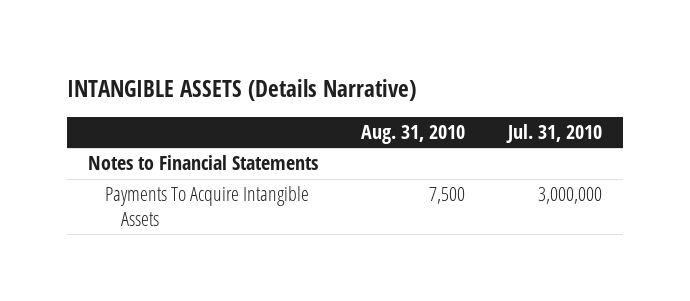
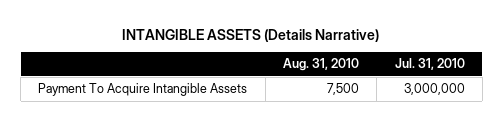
- Notes to Financial Statements
- Payments To Acquire Intangible Assets | 7,500 | 3,000,000
+ Payment To Acquire Intangible Assets | 7,500 | 3,000,000

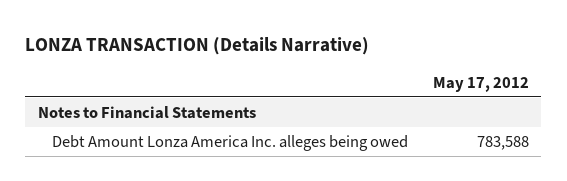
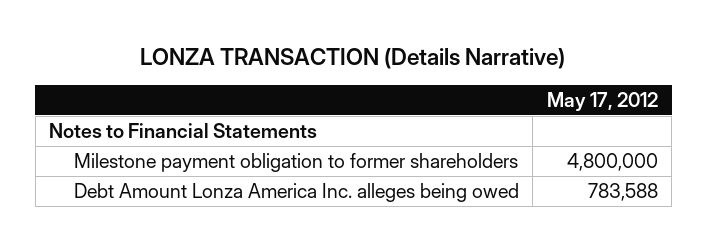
+ Milestone payment obligation to former shareholders | 4,800,000

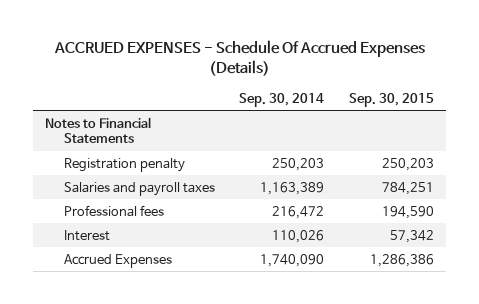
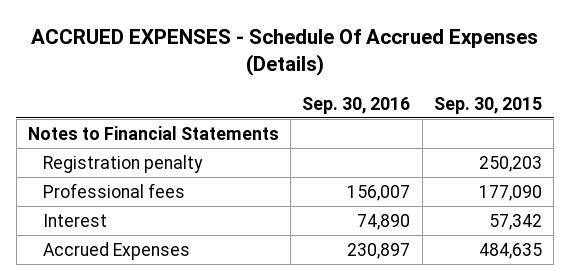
- | Sep. 30, 2014 | Sep. 30, 2015
+ | Sep. 30, 2016 | Sep. 30, 2015
- Salaries and payroll taxes | 1,163,389 | 784,251
- Professional fees | 216,472 | 194,590
+ Professional fees | 156,007 | 177,090
- Accrued Expenses | 1,740,090 | 1,286,386
+ Accrued Expenses | 230,897 | 484,635

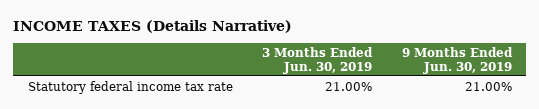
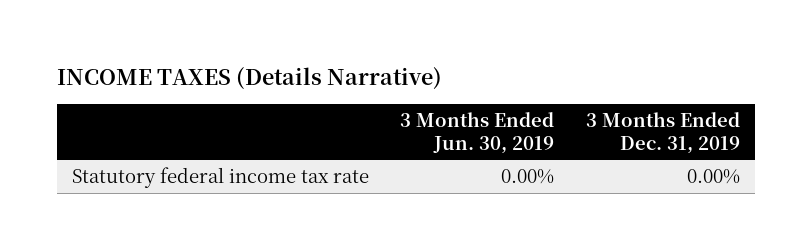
- | 3 Months Ended Jun. 30, 2019 | 9 Months Ended Jun. 30, 2019
+ | 3 Months Ended Jun. 30, 2019 | 3 Months Ended Dec. 31, 2019
- Statutory federal income tax rate | 21.00% | 21.00%
+ Statutory federal income tax rate | 0.00% | 0.00%

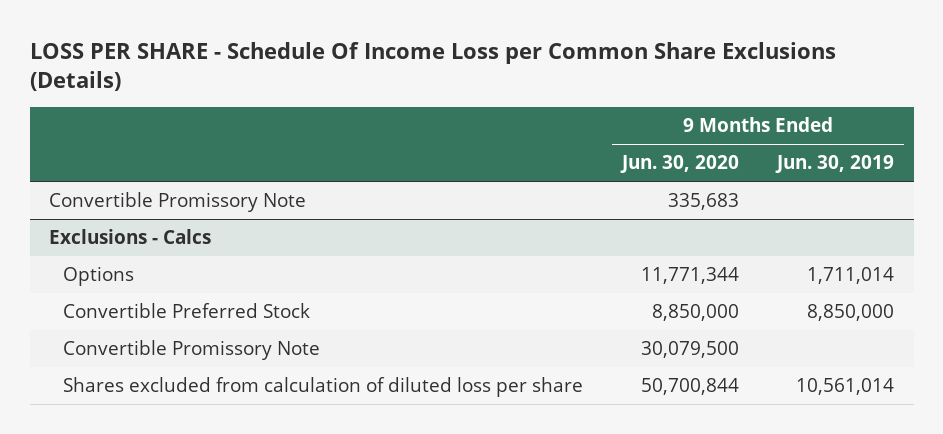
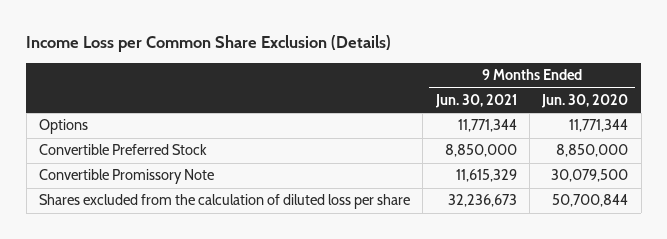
- LOSS PER SHARE - Schedule Of Income Loss per Common Share Exclusions (Details)
+ Income Loss per Common Share Exclusion (Details)
- | 9 Months Ended Jun. 30, 2020 | 9 Months Ended Jun. 30, 2019
+ | 9 Months Ended Jun. 30, 2021 | 9 Months Ended Jun. 30, 2020
- Convertible Promissory Note | 335,683 |
- Exclusions - Calcs
- Shares excluded from calculation of diluted loss per share | 50,700,844 | 10,561,014
+ Shares excluded from the calculation of diluted loss per share | 32,236,673 | 50,700,844

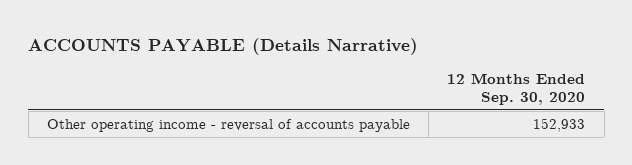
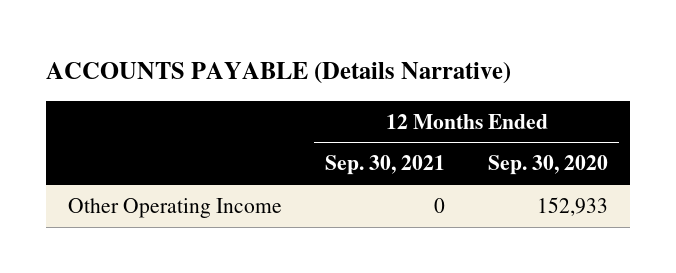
- | 12 Months Ended Sep. 30, 2020
+ | 12 Months Ended Sep. 30, 2021 | 12 Months Ended Sep. 30, 2020
- Other operating income - reversal of accounts payable | 152,933
+ Other Operating Income | 0 | 152,933

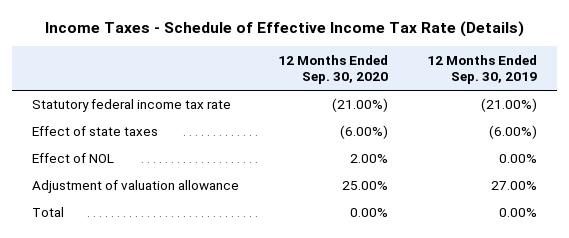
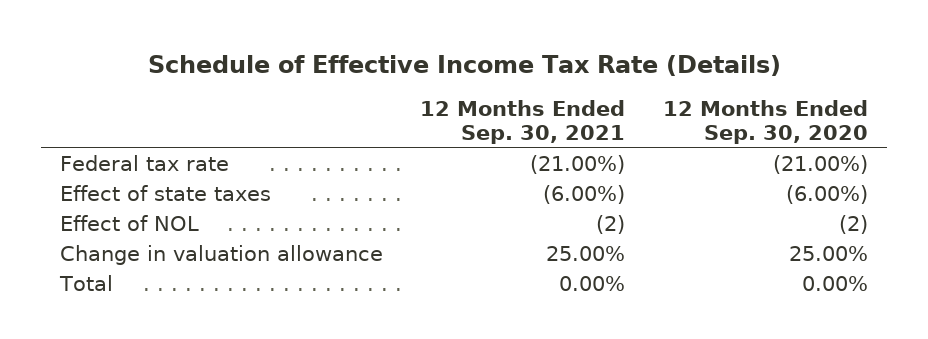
- Income Taxes - Schedule of Effective Income Tax Rate (Details)
+ Schedule of Effective Income Tax Rate (Details)
- | 12 Months Ended Sep. 30, 2020 | 12 Months Ended Sep. 30, 2019
+ | 12 Months Ended Sep. 30, 2021 | 12 Months Ended Sep. 30, 2020
- Statutory federal income tax rate | (21.00%) | (21.00%)
+ Federal tax rate | (21.00%) | (21.00%)
- Effect of NOL | 2.00% | 0.00%
- Adjustment of valuation allowance | 25.00% | 27.00%
+ Effect of NOL | (2) | (2)
+ Change in valuation allowance | 25.00% | 25.00%

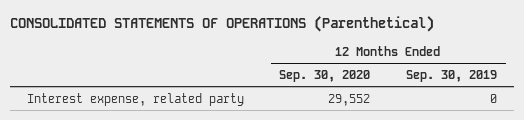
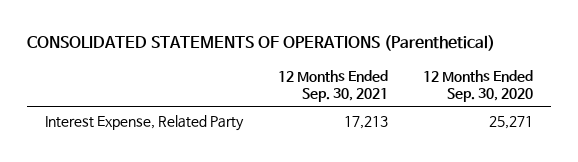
- | 12 Months Ended Sep. 30, 2020 | 12 Months Ended Sep. 30, 2019
+ | 12 Months Ended Sep. 30, 2021 | 12 Months Ended Sep. 30, 2020
- Interest expense, related party | 29,552 | 0
+ Interest Expense, Related Party | 17,213 | 25,271

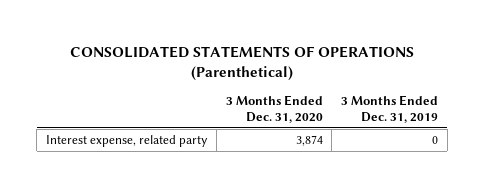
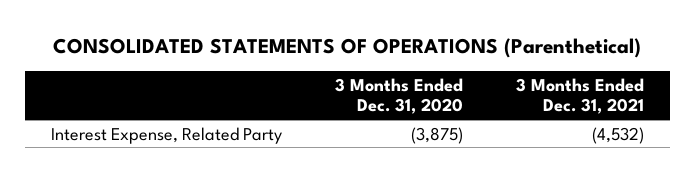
- | 3 Months Ended Dec. 31, 2020 | 3 Months Ended Dec. 31, 2019
+ | 3 Months Ended Dec. 31, 2020 | 3 Months Ended Dec. 31, 2021
- Interest expense, related party | 3,874 | 0
+ Interest Expense, Related Party | (3,875) | (4,532)

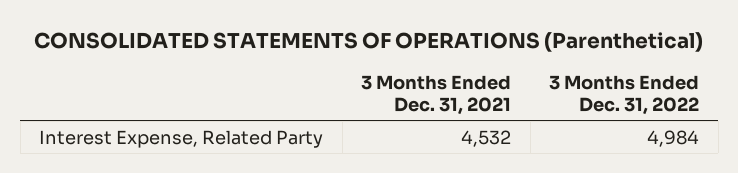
- | 3 Months Ended Dec. 31, 2020 | 3 Months Ended Dec. 31, 2021
+ | 3 Months Ended Dec. 31, 2021 | 3 Months Ended Dec. 31, 2022
- Interest Expense, Related Party | (3,875) | (4,532)
+ Interest Expense, Related Party | 4,532 | 4,984

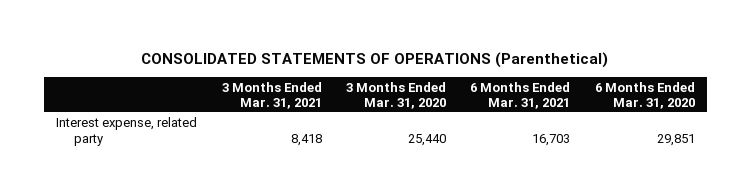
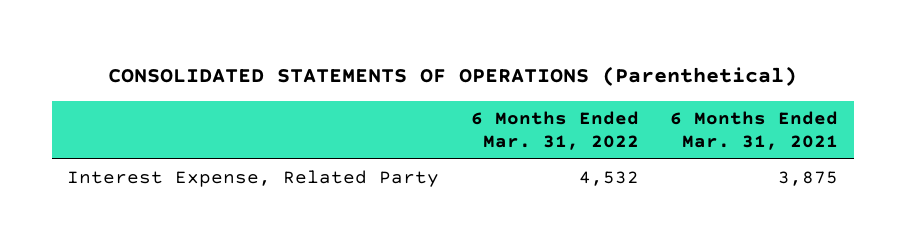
- | 3 Months Ended Mar. 31, 2021 | 3 Months Ended Mar. 31, 2020 | 6 Months Ended Mar. 31, 2021 | 6 Months Ended Mar. 31, 2020
+ | 6 Months Ended Mar. 31, 2022 | 6 Months Ended Mar. 31, 2021
- Interest expense, related party | 8,418 | 25,440 | 16,703 | 29,851
+ Interest Expense, Related Party | 4,532 | 3,875

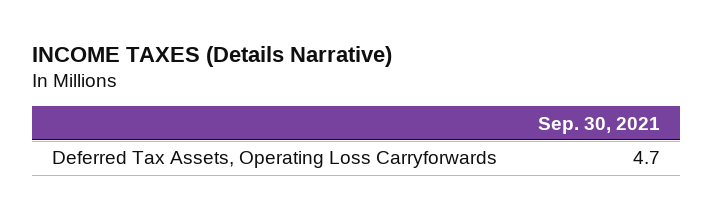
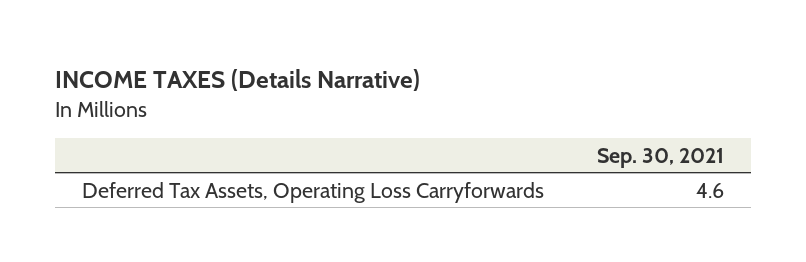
- Deferred Tax Assets, Operating Loss Carryforwards | 4.7
+ Deferred Tax Assets, Operating Loss Carryforwards | 4.6

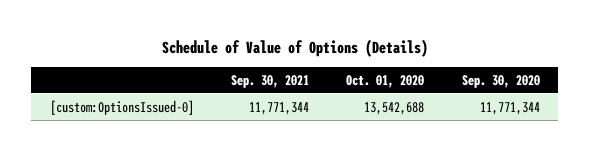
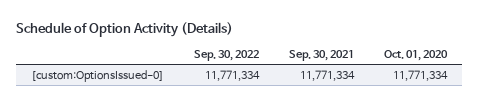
- Schedule of Value of Options (Details)
+ Schedule of Option Activity (Details)
- | Sep. 30, 2021 | Oct. 01, 2020 | Sep. 30, 2020
+ | Sep. 30, 2022 | Sep. 30, 2021 | Oct. 01, 2020
- [custom:OptionsIssued-0] | 11,771,344 | 13,542,688 | 11,771,344
+ [custom:OptionsIssued-0] | 11,771,334 | 11,771,334 | 11,771,334

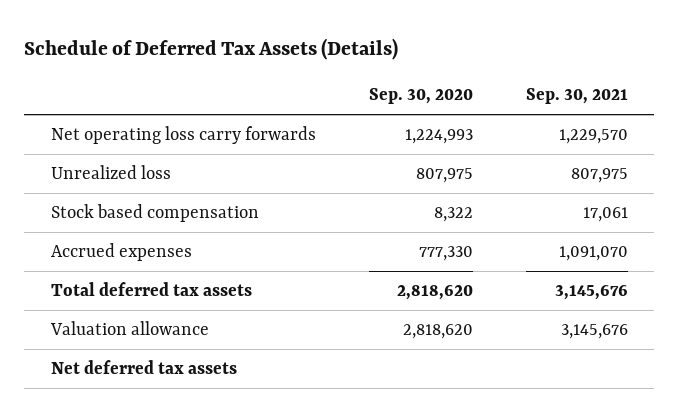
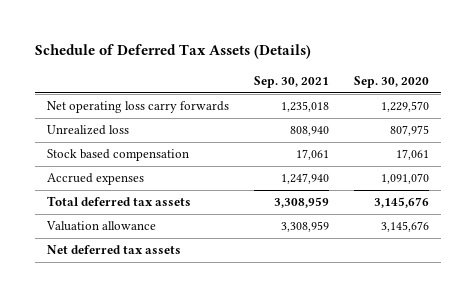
- | Sep. 30, 2020 | Sep. 30, 2021
+ | Sep. 30, 2021 | Sep. 30, 2020
- Net operating loss carry forwards | 1,224,993 | 1,229,570
- Unrealized loss | 807,975 | 807,975
- Stock based compensation | 8,322 | 17,061
- Accrued expenses | 777,330 | 1,091,070
- Total deferred tax assets | 2,818,620 | 3,145,676
- Valuation allowance | 2,818,620 | 3,145,676
+ Net operating loss carry forwards | 1,235,018 | 1,229,570
+ Unrealized loss | 808,940 | 807,975
+ Stock based compensation | 17,061 | 17,061
+ Accrued expenses | 1,247,940 | 1,091,070
+ Total deferred tax assets | 3,308,959 | 3,145,676
+ Valuation allowance | 3,308,959 | 3,145,676

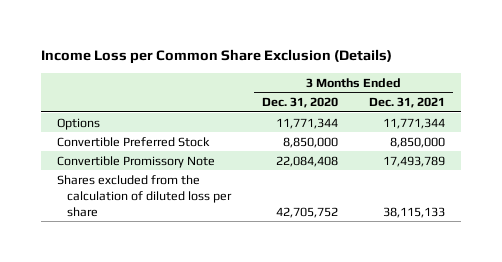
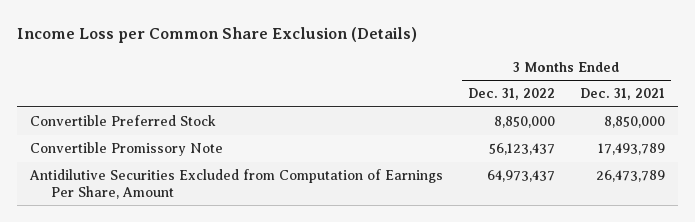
- | 3 Months Ended Dec. 31, 2020 | 3 Months Ended Dec. 31, 2021
+ | 3 Months Ended Dec. 31, 2022 | 3 Months Ended Dec. 31, 2021
- Options | 11,771,344 | 11,771,344
- Shares excluded from the calculation of diluted loss per share | 42,705,752 | 38,115,133
+ Antidilutive Securities Excluded from Computation of Earnings Per Share, Amount | 64,973,437 | 26,473,789

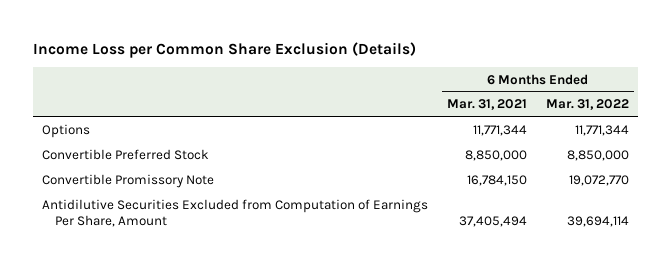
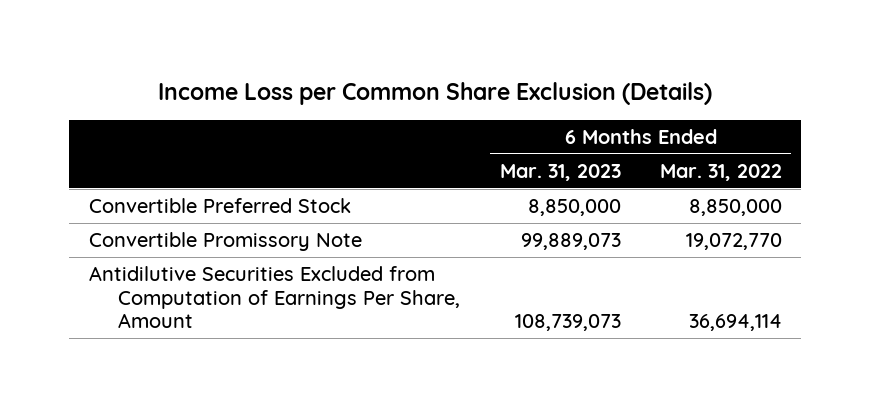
- | 6 Months Ended Mar. 31, 2021 | 6 Months Ended Mar. 31, 2022
+ | 6 Months Ended Mar. 31, 2023 | 6 Months Ended Mar. 31, 2022
- Options | 11,771,344 | 11,771,344
- Antidilutive Securities Excluded from Computation of Earnings Per Share, Amount | 37,405,494 | 39,694,114
+ Antidilutive Securities Excluded from Computation of Earnings Per Share, Amount | 108,739,073 | 36,694,114

